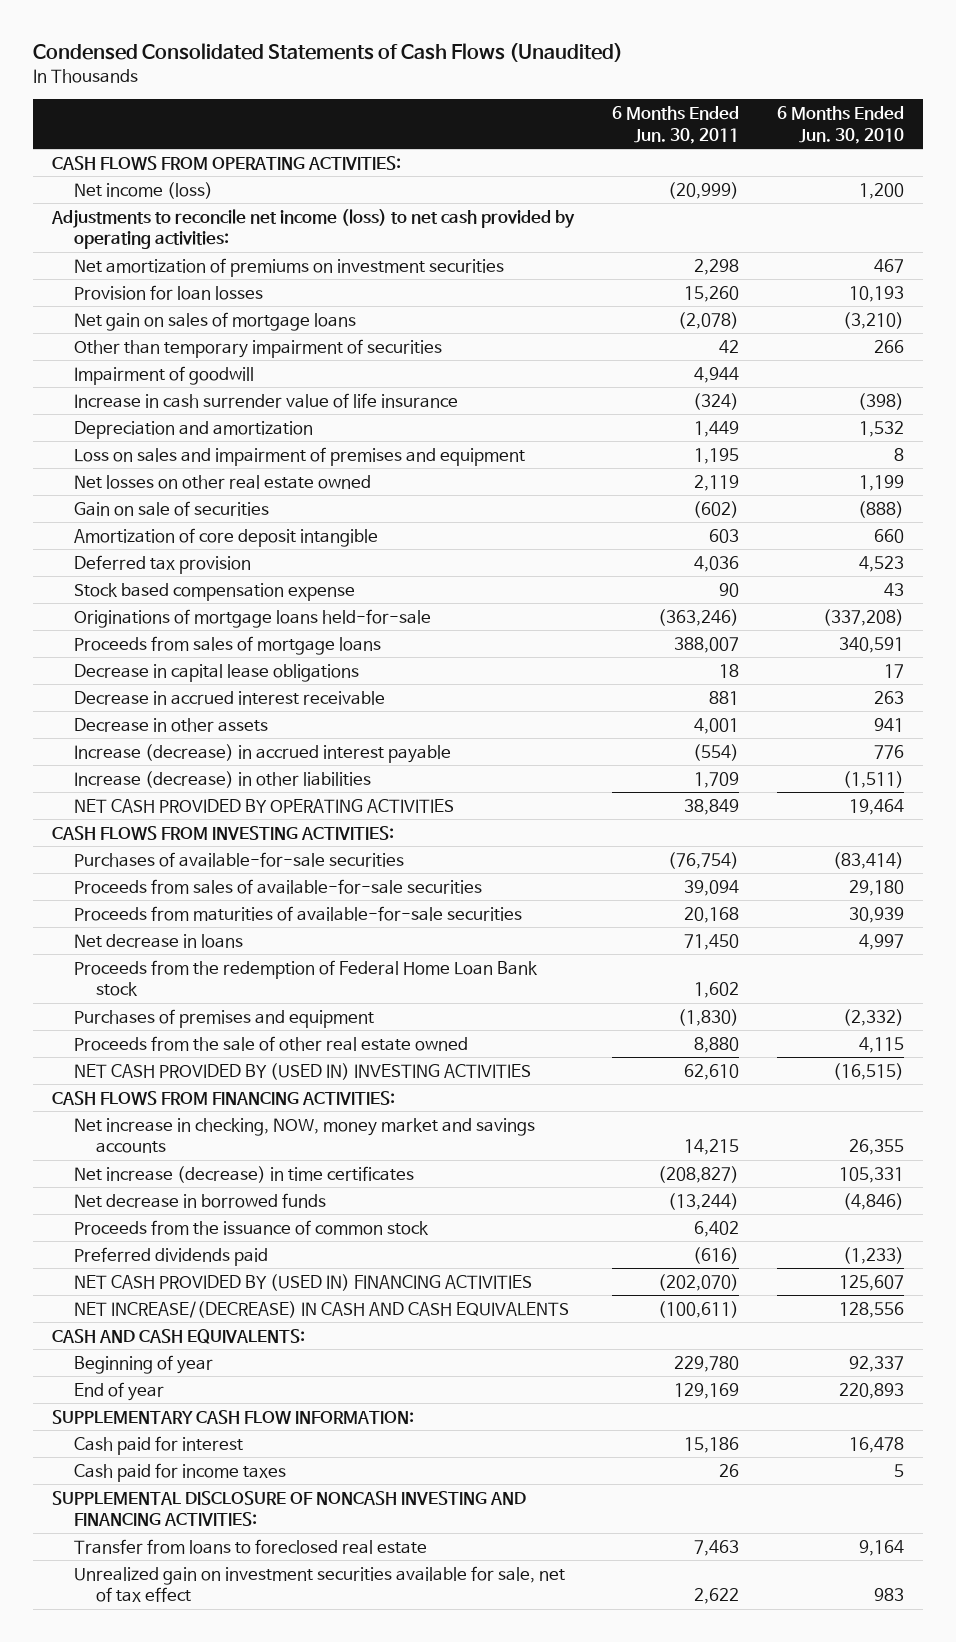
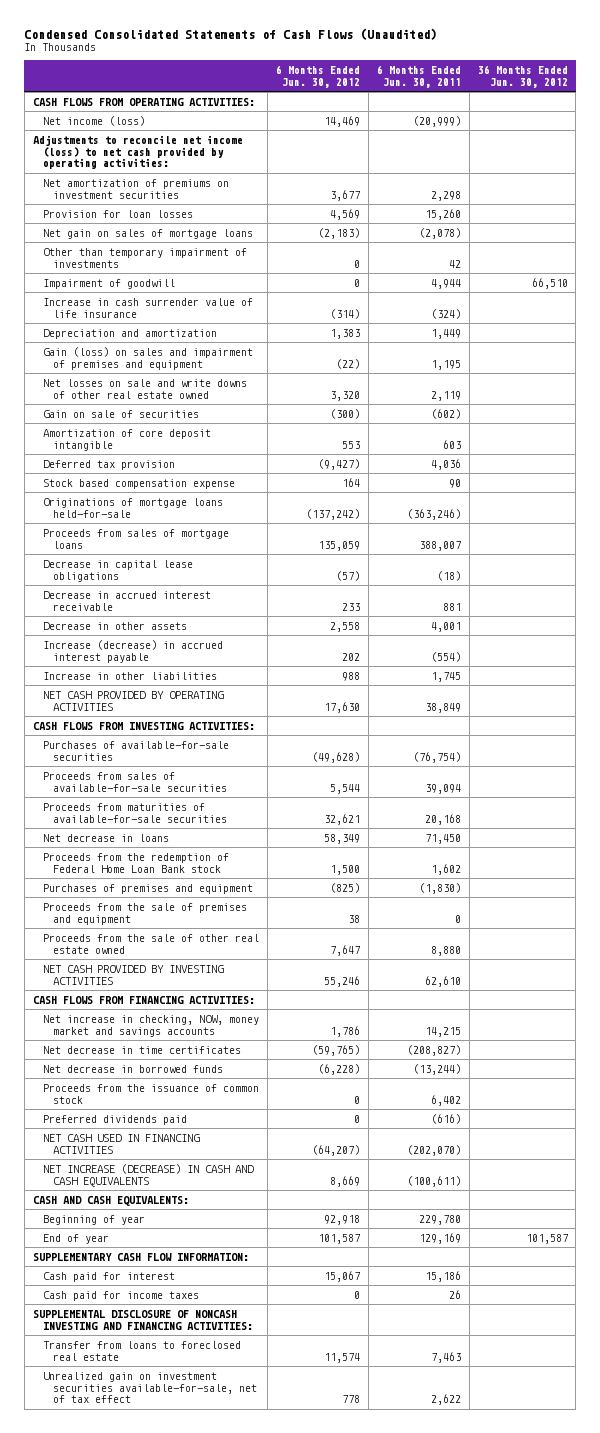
- | 6 Months Ended Jun. 30, 2011 | 6 Months Ended Jun. 30, 2010
+ | 6 Months Ended Jun. 30, 2012 | 6 Months Ended Jun. 30, 2011 | 36 Months Ended Jun. 30, 2012
- Other than temporary impairment of securities | 42 | 266
+ Other than temporary impairment of investments | 0 | 42 |
- Loss on sales and impairment of premises and equipment | 1,195 | 8
- Net losses on other real estate owned | 2,119 | 1,199
+ Gain (loss) on sales and impairment of premises and equipment | (22) | 1,195 |
+ Net losses on sale and write downs of other real estate owned | 3,320 | 2,119 |
- Decrease in capital lease obligations | 18 | 17
+ Decrease in capital lease obligations | (57) | (18) |
- Increase (decrease) in other liabilities | 1,709 | (1,511)
+ Increase in other liabilities | 988 | 1,745 |
+ Proceeds from the sale of premises and equipment | 38 | 0 |
- NET CASH PROVIDED BY (USED IN) INVESTING ACTIVITIES | 62,610 | (16,515)
+ NET CASH PROVIDED BY INVESTING ACTIVITIES | 55,246 | 62,610 |
- Net increase (decrease) in time certificates | (208,827) | 105,331
+ Net decrease in time certificates | (59,765) | (208,827) |
- NET CASH PROVIDED BY (USED IN) FINANCING ACTIVITIES | (202,070) | 125,607
- NET INCREASE/(DECREASE) IN CASH AND CASH EQUIVALENTS | (100,611) | 128,556
+ NET CASH USED IN FINANCING ACTIVITIES | (64,207) | (202,070) |
+ NET INCREASE (DECREASE) IN CASH AND CASH EQUIVALENTS | 8,669 | (100,611) |
- Unrealized gain on investment securities available for sale, net of tax effect | 2,622 | 983
+ Unrealized gain on investment securities available-for-sale, net of tax effect | 778 | 2,622 |

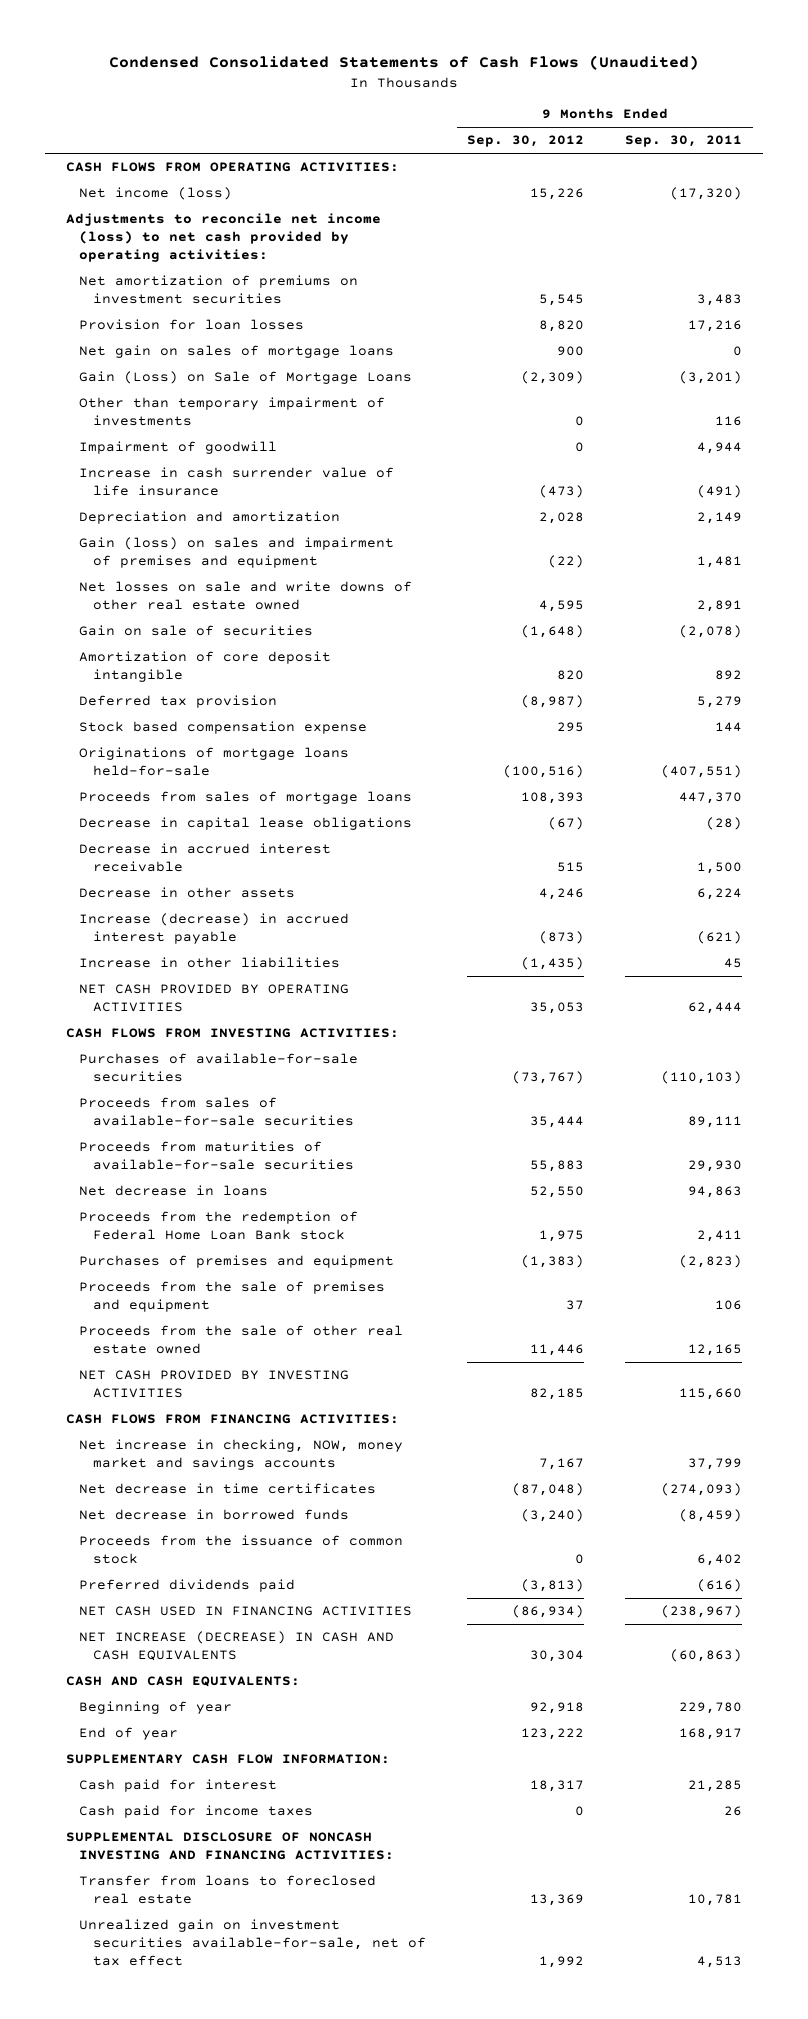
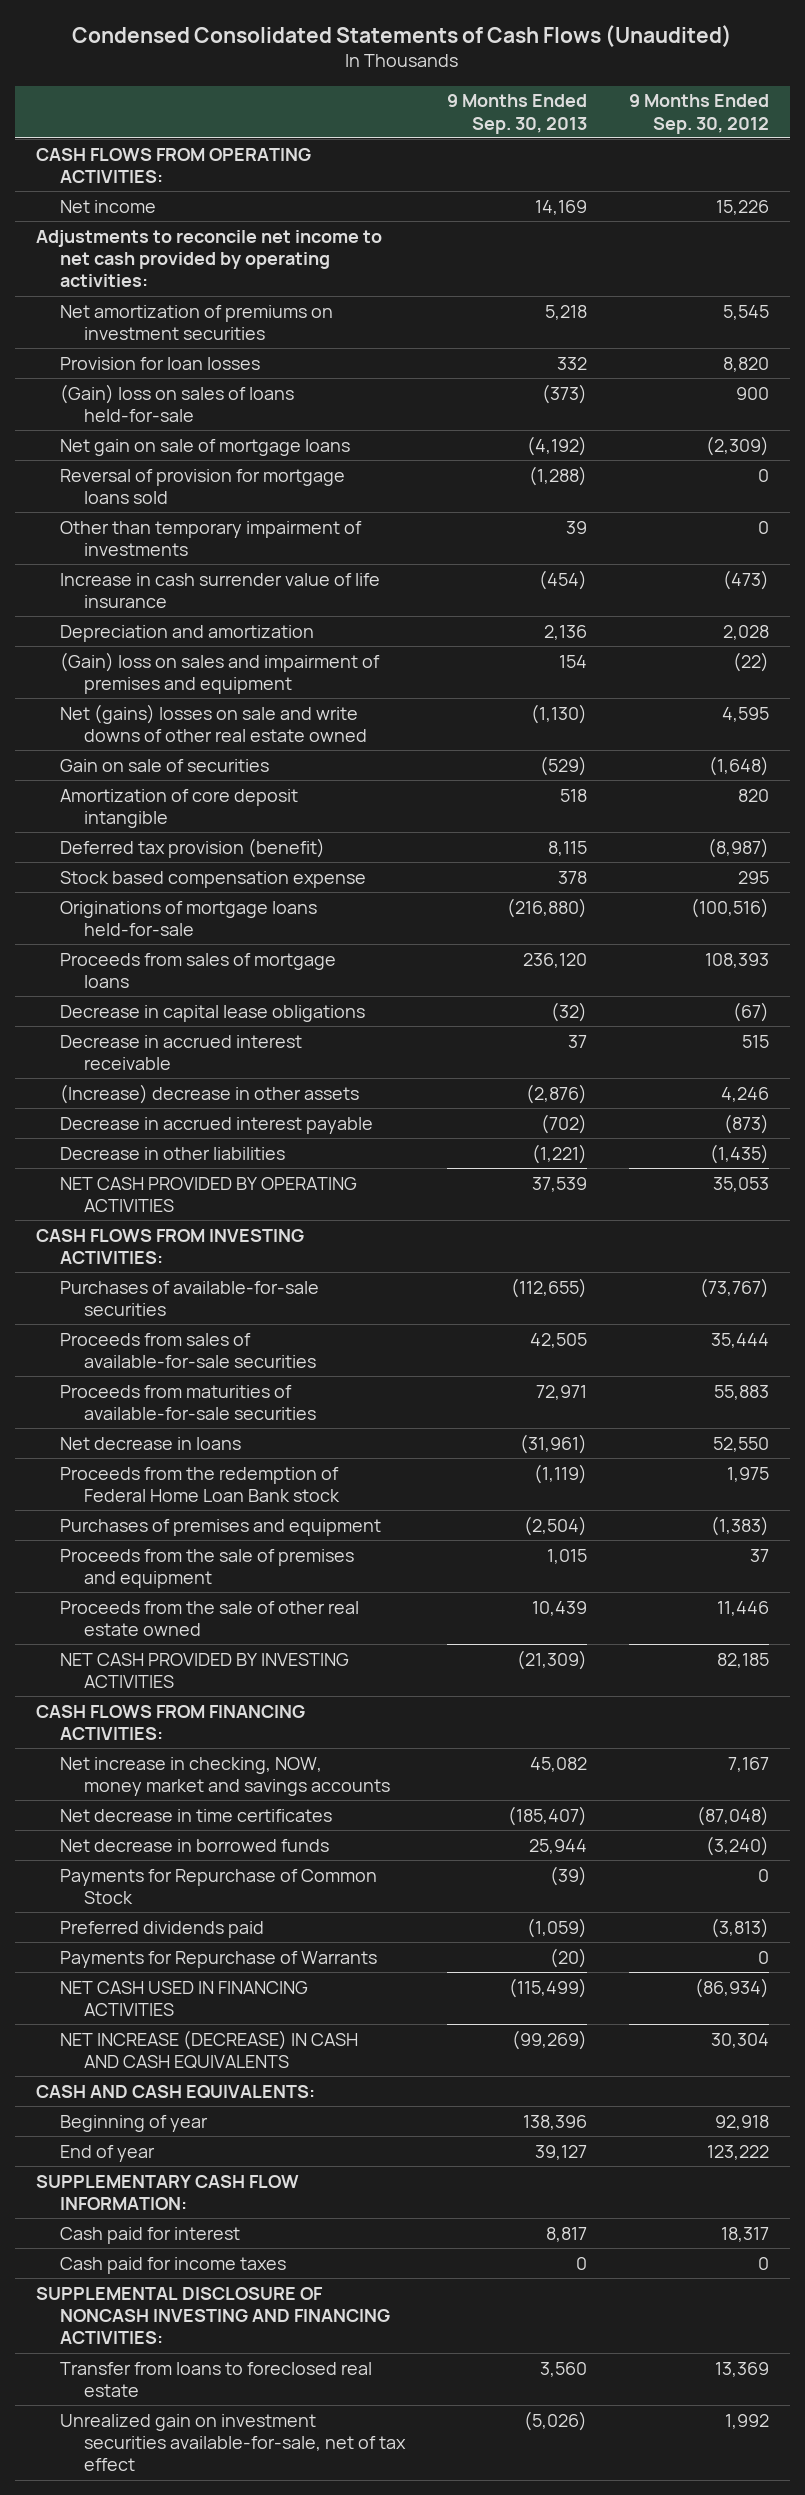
- | 9 Months Ended Sep. 30, 2012 | 9 Months Ended Sep. 30, 2011
+ | 9 Months Ended Sep. 30, 2013 | 9 Months Ended Sep. 30, 2012
- Net income (loss) | 15,226 | (17,320)
- Adjustments to reconcile net income (loss) to net cash provided by operating activities:
+ Net income | 14,169 | 15,226
+ Adjustments to reconcile net income to net cash provided by operating activities:
- Net gain on sales of mortgage loans | 900 | 0
- Gain (Loss) on Sale of Mortgage Loans | (2,309) | (3,201)
+ (Gain) loss on sales of loans held-for-sale | (373) | 900
+ Net gain on sale of mortgage loans | (4,192) | (2,309)
+ Reversal of provision for mortgage loans sold | (1,288) | 0
- Impairment of goodwill | 0 | 4,944
- Gain (loss) on sales and impairment of premises and equipment | (22) | 1,481
- Net losses on sale and write downs of other real estate owned | 4,595 | 2,891
+ (Gain) loss on sales and impairment of premises and equipment | 154 | (22)
+ Net (gains) losses on sale and write downs of other real estate owned | (1,130) | 4,595
- Deferred tax provision | (8,987) | 5,279
+ Deferred tax provision (benefit) | 8,115 | (8,987)
- Decrease in other assets | 4,246 | 6,224
- Increase (decrease) in accrued interest payable | (873) | (621)
- Increase in other liabilities | (1,435) | 45
+ (Increase) decrease in other assets | (2,876) | 4,246
+ Decrease in accrued interest payable | (702) | (873)
+ Decrease in other liabilities | (1,221) | (1,435)
- Proceeds from the issuance of common stock | 0 | 6,402
+ Payments for Repurchase of Common Stock | (39) | 0
+ Payments for Repurchase of Warrants | (20) | 0

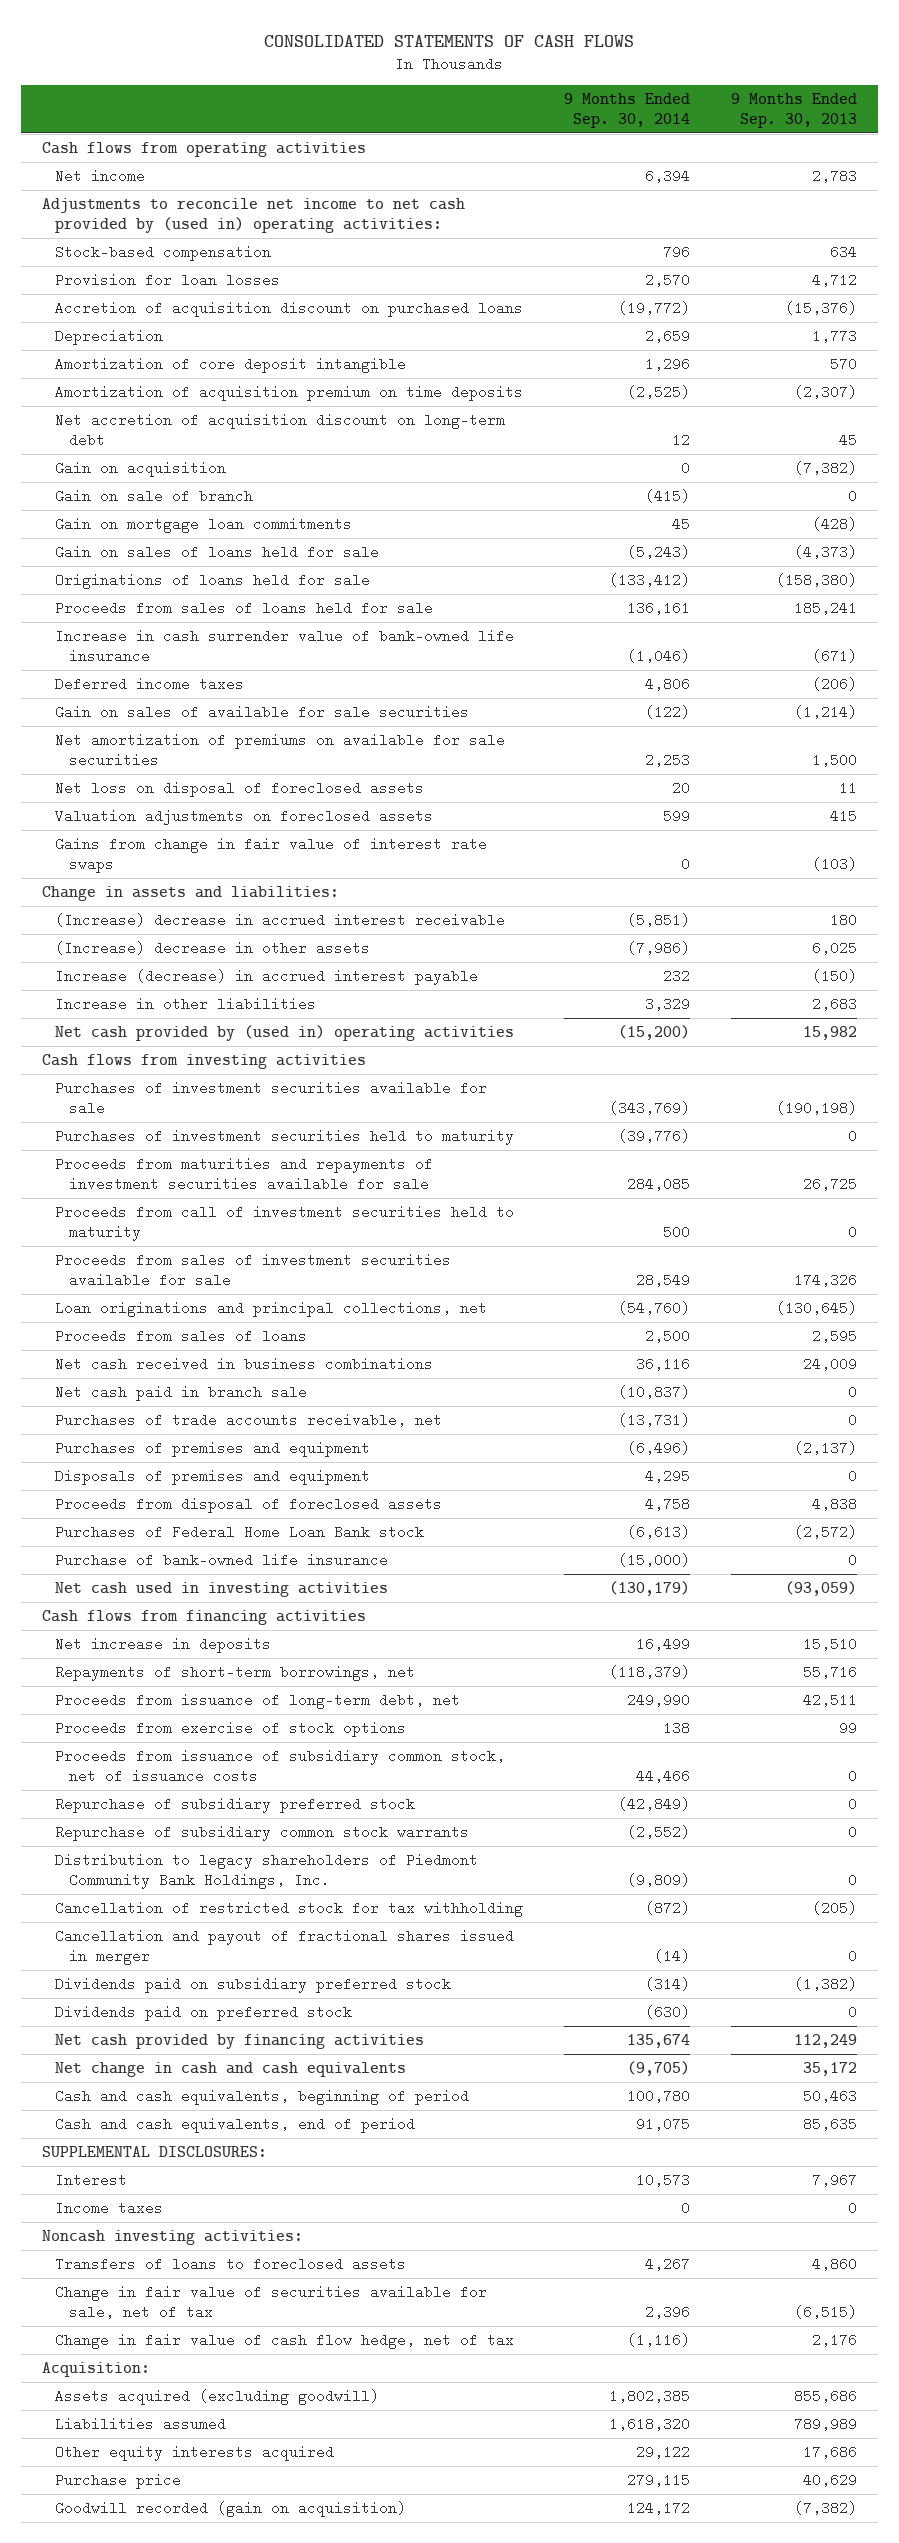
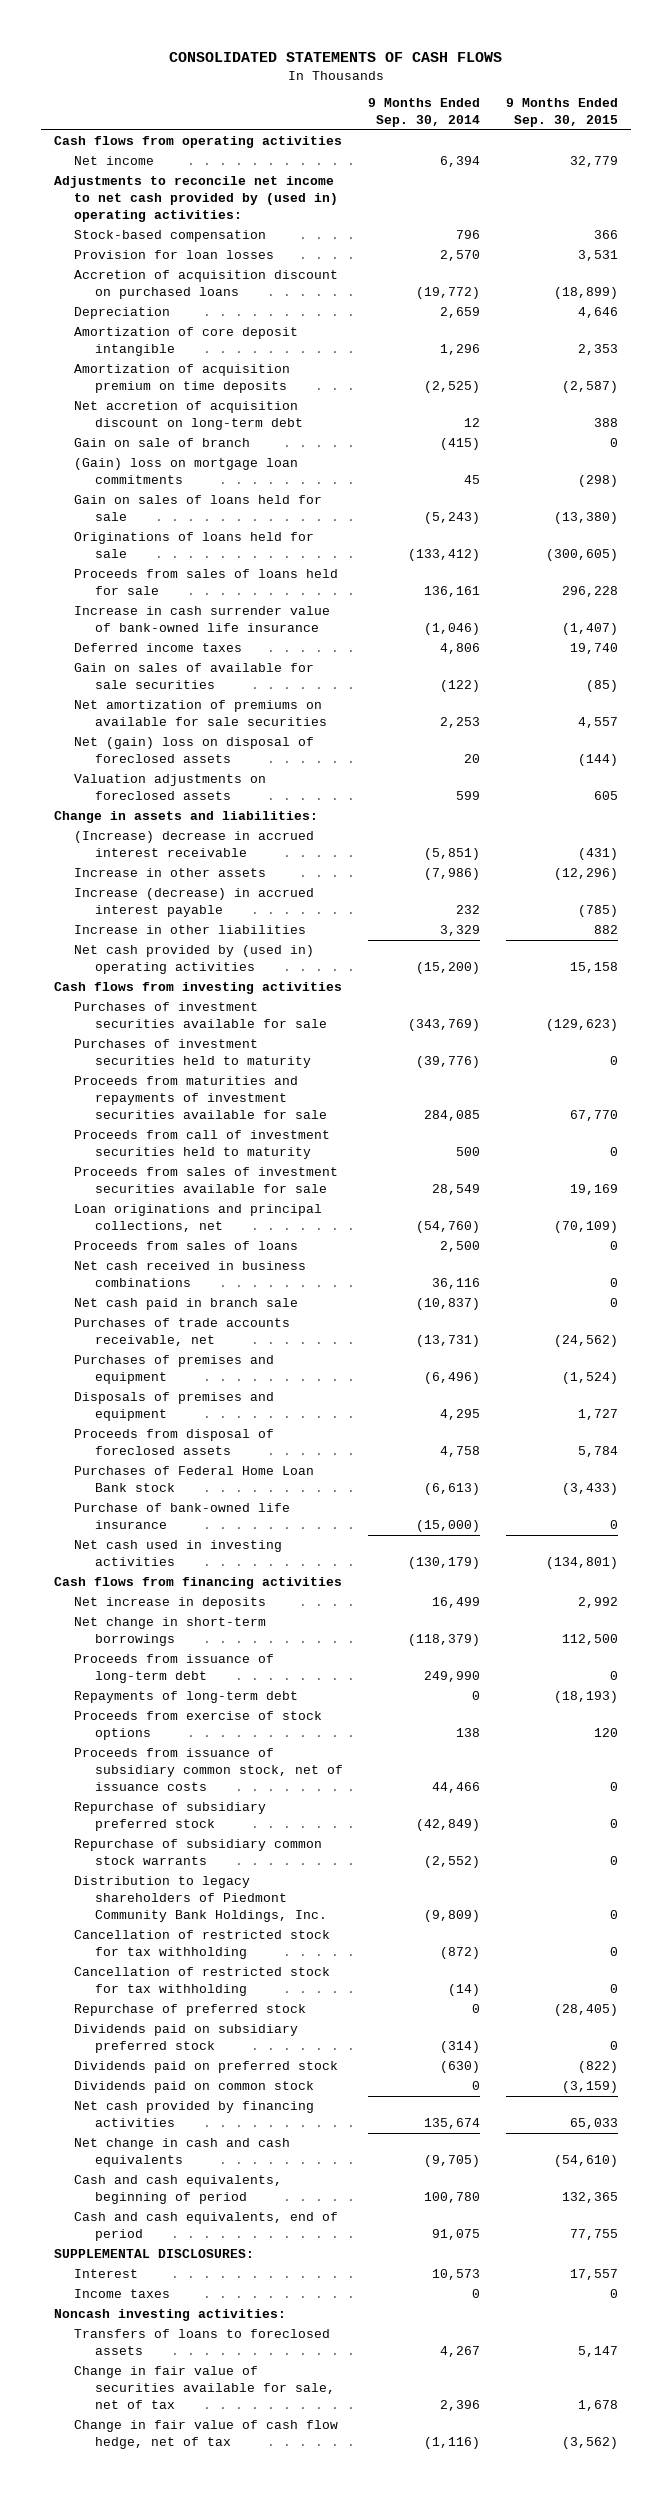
- | 9 Months Ended Sep. 30, 2014 | 9 Months Ended Sep. 30, 2013
+ | 9 Months Ended Sep. 30, 2014 | 9 Months Ended Sep. 30, 2015
- Gain on acquisition | 0 | (7,382)
- Gain on mortgage loan commitments | 45 | (428)
+ (Gain) loss on mortgage loan commitments | 45 | (298)
- Net loss on disposal of foreclosed assets | 20 | 11
+ Net (gain) loss on disposal of foreclosed assets | 20 | (144)
- Gains from change in fair value of interest rate swaps | 0 | (103)
- (Increase) decrease in other assets | (7,986) | 6,025
+ Increase in other assets | (7,986) | (12,296)
- Repayments of short-term borrowings, net | (118,379) | 55,716
- Proceeds from issuance of long-term debt, net | 249,990 | 42,511
+ Net change in short-term borrowings | (118,379) | 112,500
+ Proceeds from issuance of long-term debt | 249,990 | 0
+ Repayments of long-term debt | 0 | (18,193)
- Cancellation and payout of fractional shares issued in merger | (14) | 0
+ Cancellation of restricted stock for tax withholding | (14) | 0
+ Repurchase of preferred stock | 0 | (28,405)
+ Dividends paid on common stock | 0 | (3,159)
- Acquisition:
- Assets acquired (excluding goodwill) | 1,802,385 | 855,686
- Liabilities assumed | 1,618,320 | 789,989
- Other equity interests acquired | 29,122 | 17,686
- Purchase price | 279,115 | 40,629
- Goodwill recorded (gain on acquisition) | 124,172 | (7,382)

